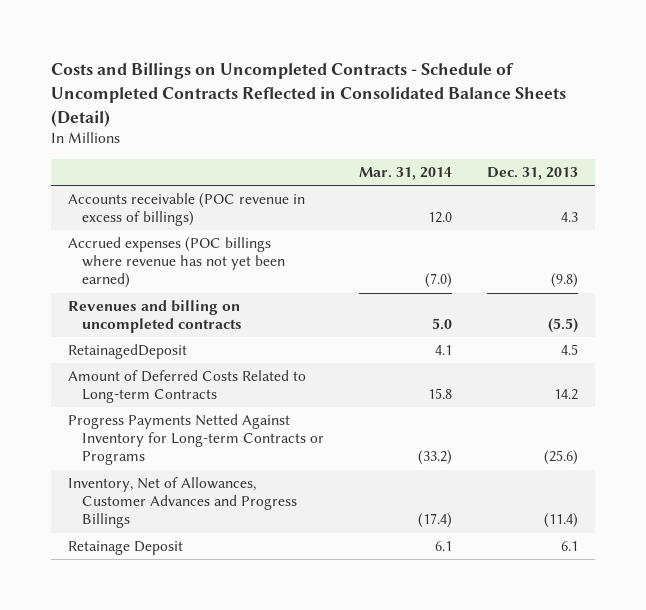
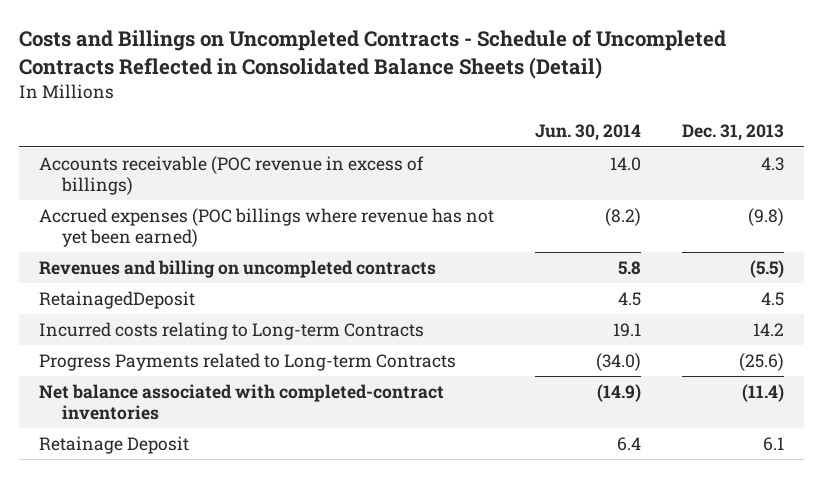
- | Mar. 31, 2014 | Dec. 31, 2013
+ | Jun. 30, 2014 | Dec. 31, 2013
- Amount of Deferred Costs Related to Long-term Contracts | 15.8 | 14.2
- Progress Payments Netted Against Inventory for Long-term Contracts or Programs | (33.2) | (25.6)
- Inventory, Net of Allowances, Customer Advances and Progress Billings | (17.4) | (11.4)
+ Incurred costs relating to Long-term Contracts | 19.1 | 14.2
+ Progress Payments related to Long-term Contracts | (34.0) | (25.6)
+ Net balance associated with completed-contract inventories | (14.9) | (11.4)

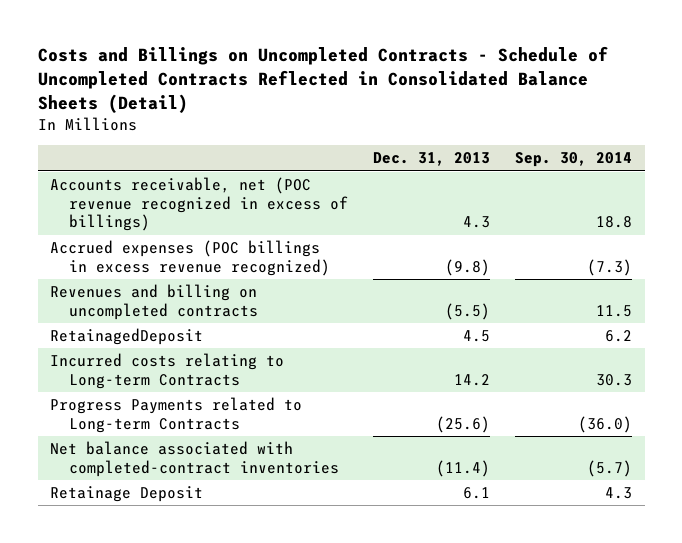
- | Jun. 30, 2014 | Dec. 31, 2013
+ | Dec. 31, 2013 | Sep. 30, 2014
- Accounts receivable (POC revenue in excess of billings) | 14.0 | 4.3
- Accrued expenses (POC billings where revenue has not yet been earned) | (8.2) | (9.8)
+ Accounts receivable, net (POC revenue recognized in excess of billings) | 4.3 | 18.8
+ Accrued expenses (POC billings in excess revenue recognized) | (9.8) | (7.3)

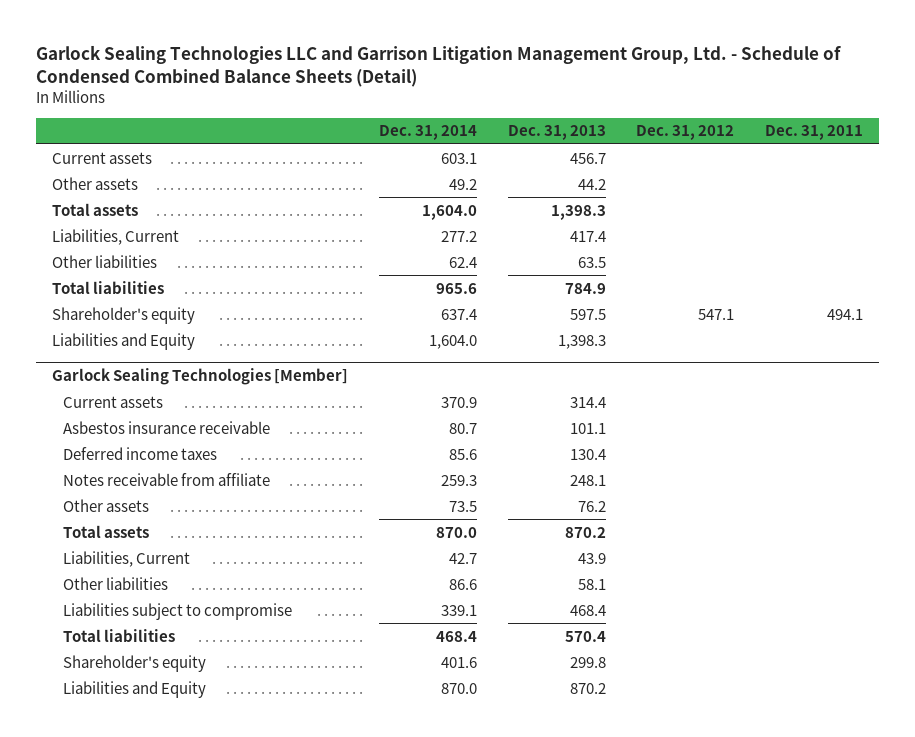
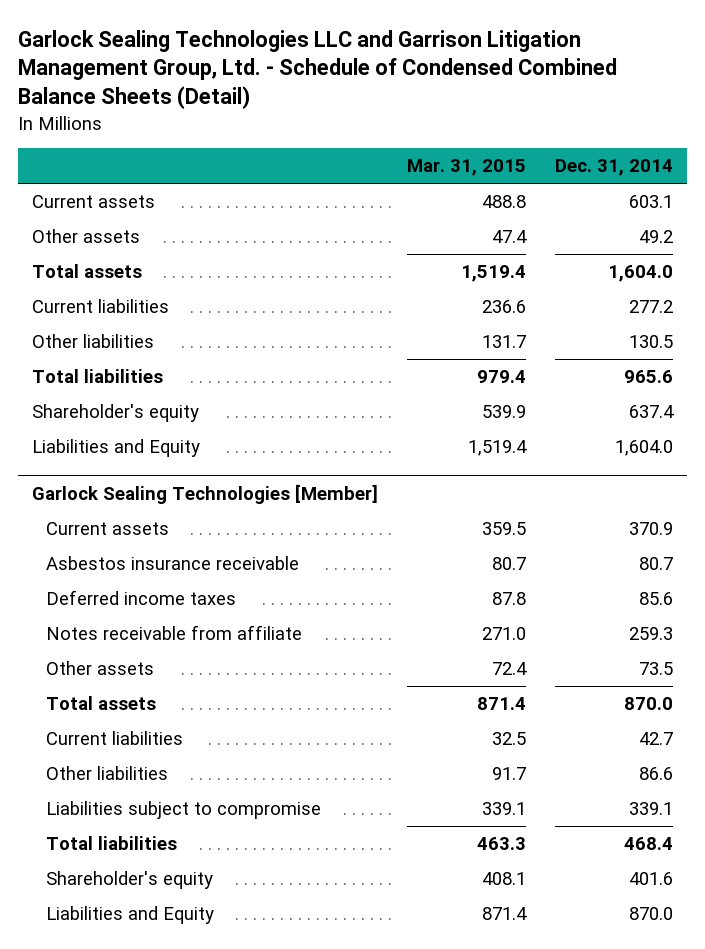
- | Dec. 31, 2014 | Dec. 31, 2013 | Dec. 31, 2012 | Dec. 31, 2011
+ | Mar. 31, 2015 | Dec. 31, 2014
- Liabilities, Current | 277.2 | 417.4 | |
- Other liabilities | 62.4 | 63.5 | |
+ Current liabilities | 236.6 | 277.2
+ Other liabilities | 131.7 | 130.5
@ Garlock Sealing Technologies [Member]
- Liabilities, Current | 42.7 | 43.9 | |
+ Current liabilities | 32.5 | 42.7

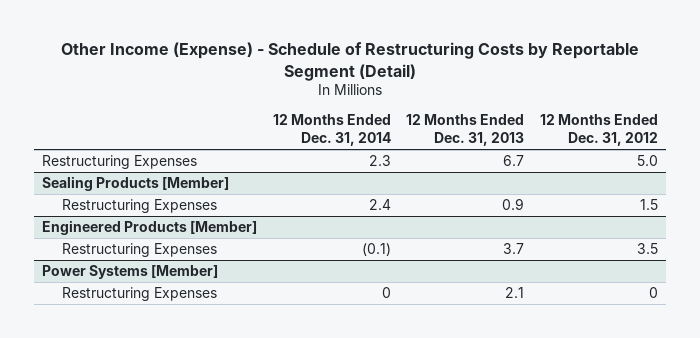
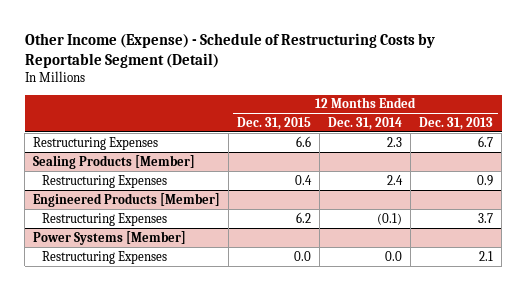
- | 12 Months Ended Dec. 31, 2014 | 12 Months Ended Dec. 31, 2013 | 12 Months Ended Dec. 31, 2012
+ | 12 Months Ended Dec. 31, 2015 | 12 Months Ended Dec. 31, 2014 | 12 Months Ended Dec. 31, 2013
@ Power Systems [Member]
- Restructuring Expenses | 0 | 2.1 | 0
+ Restructuring Expenses | 0.0 | 0.0 | 2.1

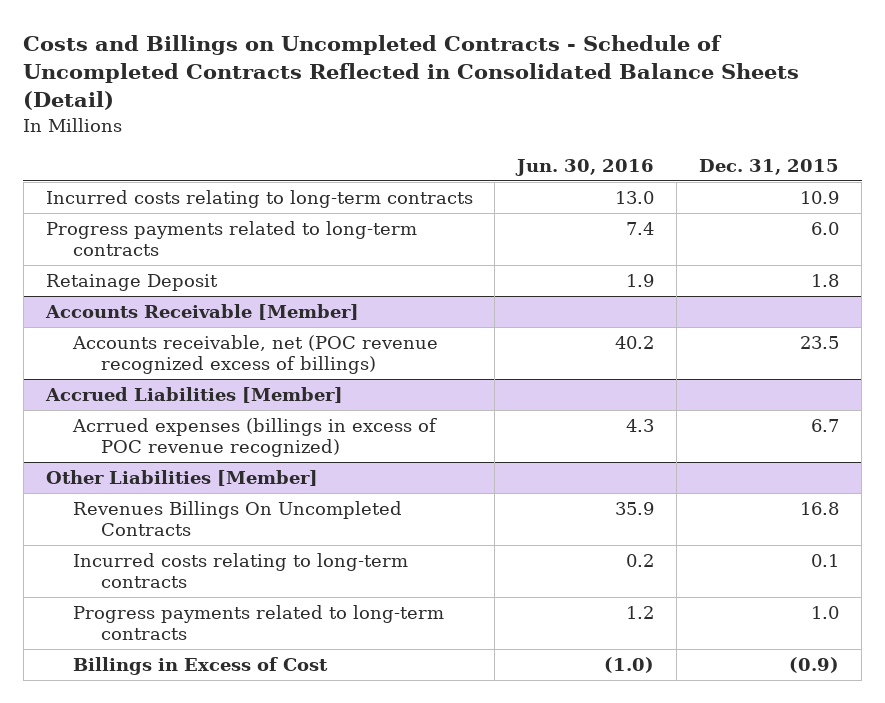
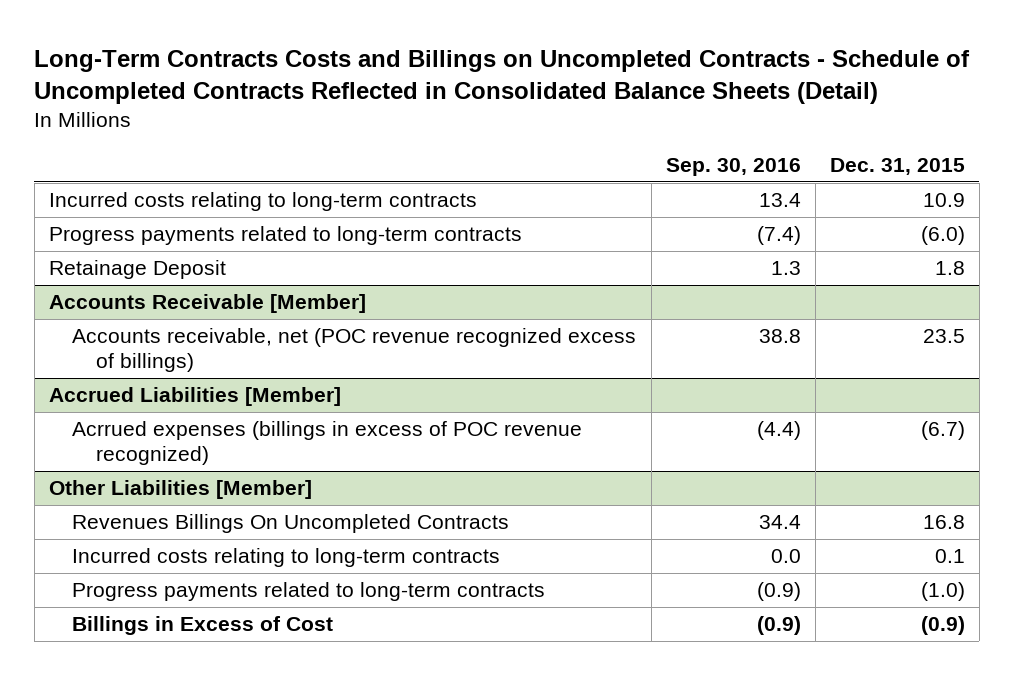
- Costs and Billings on Uncompleted Contracts - Schedule of Uncompleted Contracts Reflected in Consolidated Balance Sheets (Detail)
+ Long-Term Contracts Costs and Billings on Uncompleted Contracts - Schedule of Uncompleted Contracts Reflected in Consolidated Balance Sheets (Detail)
- | Jun. 30, 2016 | Dec. 31, 2015
+ | Sep. 30, 2016 | Dec. 31, 2015
- Progress payments related to long-term contracts | 7.4 | 6.0
+ Progress payments related to long-term contracts | (7.4) | (6.0)
@ Accrued Liabilities [Member]
- Acrrued expenses (billings in excess of POC revenue recognized) | 4.3 | 6.7
+ Acrrued expenses (billings in excess of POC revenue recognized) | (4.4) | (6.7)
@ Other Liabilities [Member]
- Progress payments related to long-term contracts | 1.2 | 1.0
+ Progress payments related to long-term contracts | (0.9) | (1.0)

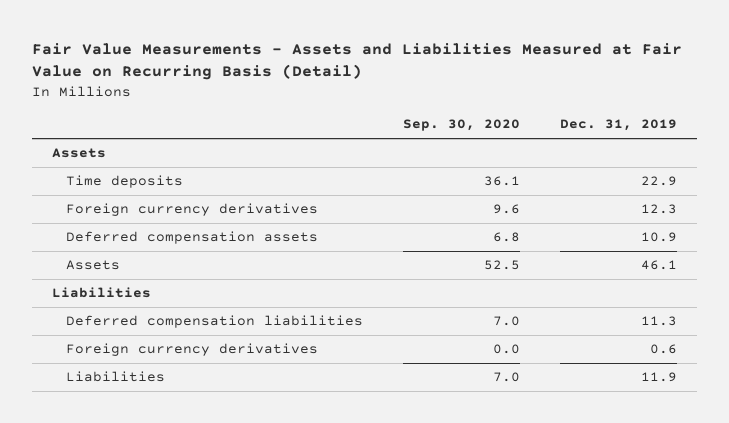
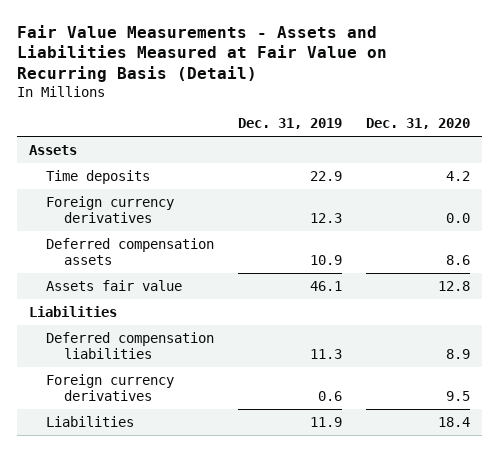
- | Sep. 30, 2020 | Dec. 31, 2019
+ | Dec. 31, 2019 | Dec. 31, 2020
- Assets | 52.5 | 46.1
+ Assets fair value | 46.1 | 12.8

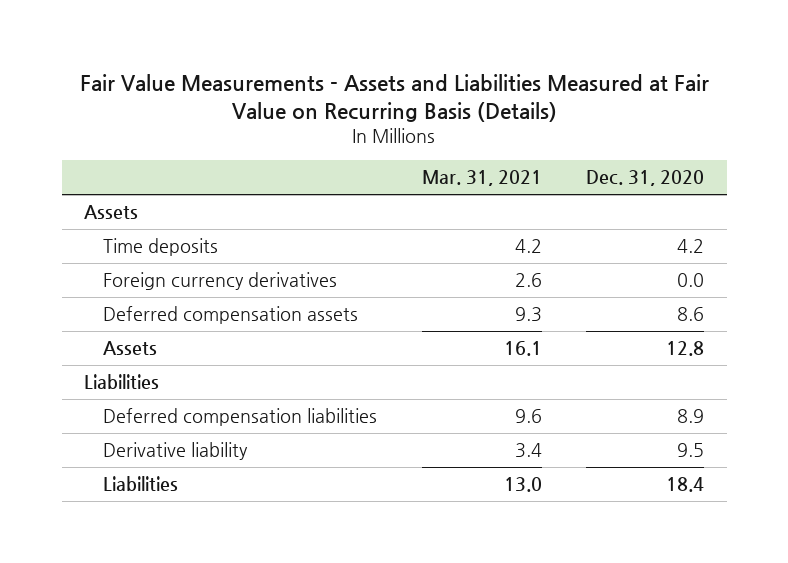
- Fair Value Measurements - Assets and Liabilities Measured at Fair Value on Recurring Basis (Detail)
+ Fair Value Measurements - Assets and Liabilities Measured at Fair Value on Recurring Basis (Details)
- | Dec. 31, 2019 | Dec. 31, 2020
+ | Mar. 31, 2021 | Dec. 31, 2020
- Assets fair value | 46.1 | 12.8
+ Assets | 16.1 | 12.8
- Foreign currency derivatives | 0.6 | 9.5
+ Derivative liability | 3.4 | 9.5

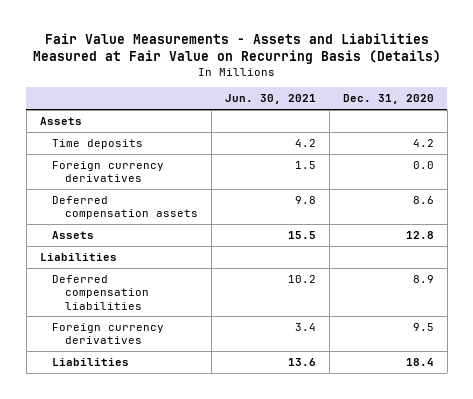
- | Mar. 31, 2021 | Dec. 31, 2020
+ | Jun. 30, 2021 | Dec. 31, 2020
- Derivative liability | 3.4 | 9.5
+ Foreign currency derivatives | 3.4 | 9.5

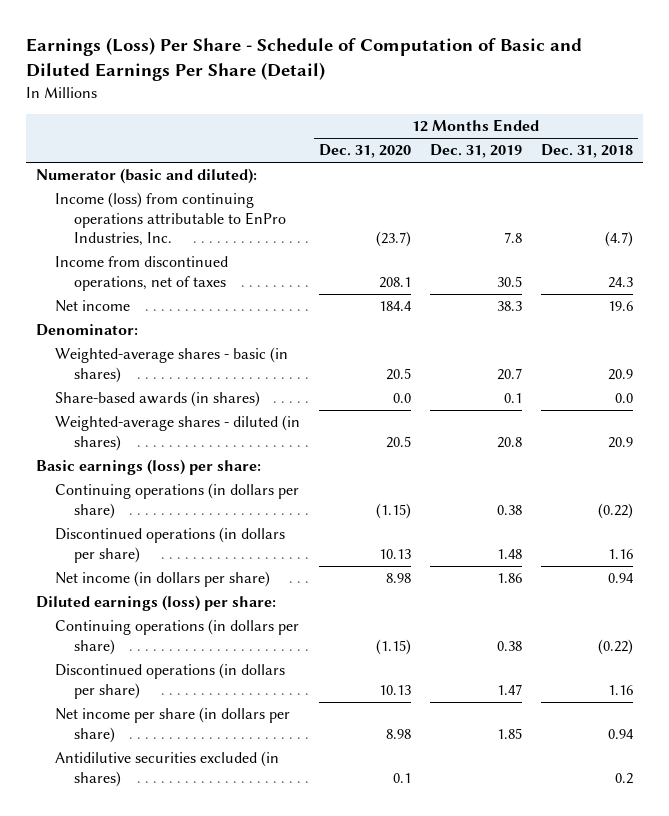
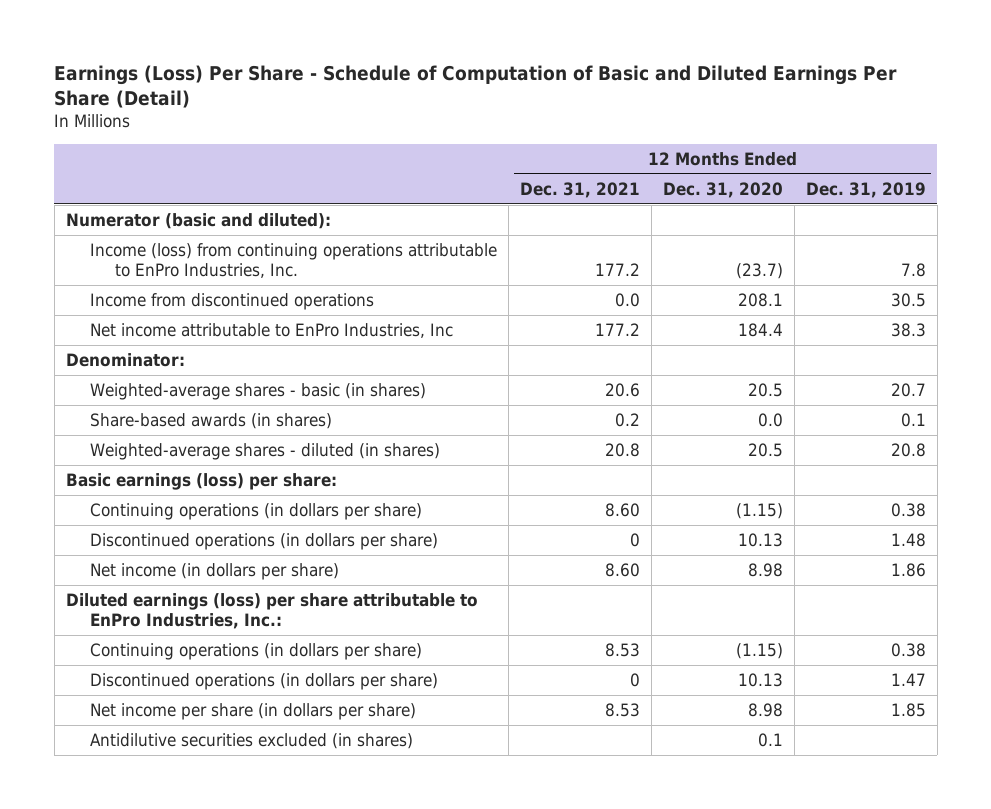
- | 12 Months Ended Dec. 31, 2020 | 12 Months Ended Dec. 31, 2019 | 12 Months Ended Dec. 31, 2018
+ | 12 Months Ended Dec. 31, 2021 | 12 Months Ended Dec. 31, 2020 | 12 Months Ended Dec. 31, 2019
- Income from discontinued operations, net of taxes | 208.1 | 30.5 | 24.3
- Net income | 184.4 | 38.3 | 19.6
+ Income from discontinued operations | 0.0 | 208.1 | 30.5
+ Net income attributable to EnPro Industries, Inc | 177.2 | 184.4 | 38.3
- Diluted earnings (loss) per share:
+ Diluted earnings (loss) per share attributable to EnPro Industries, Inc.:

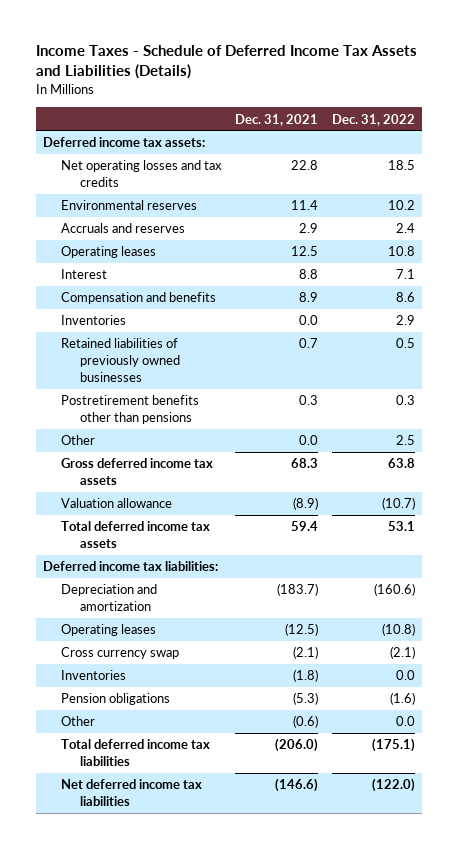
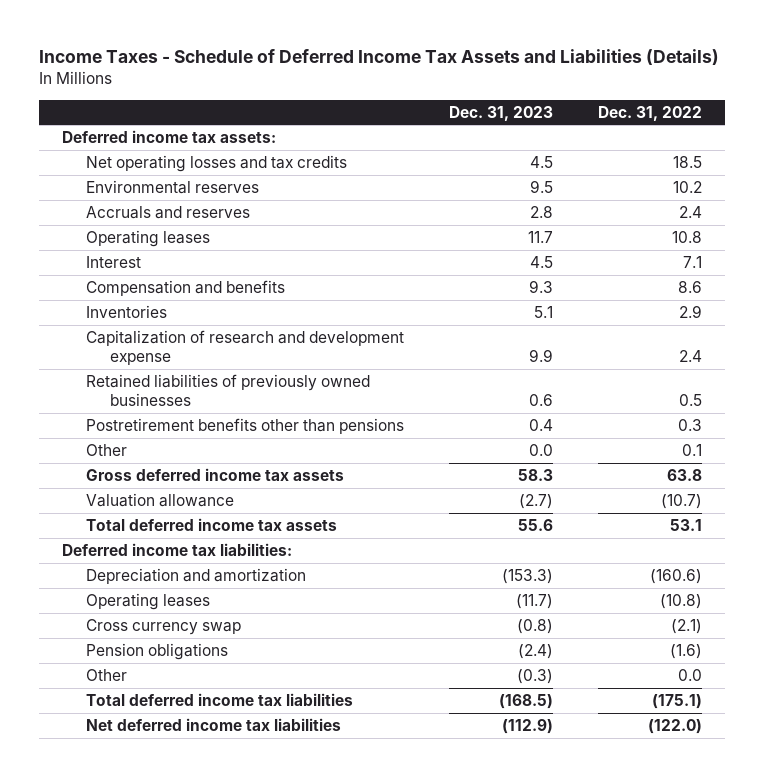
- | Dec. 31, 2021 | Dec. 31, 2022
+ | Dec. 31, 2023 | Dec. 31, 2022
+ Capitalization of research and development expense | 9.9 | 2.4
- Other | 0.0 | 2.5
+ Other | 0.0 | 0.1
- Inventories | (1.8) | 0.0

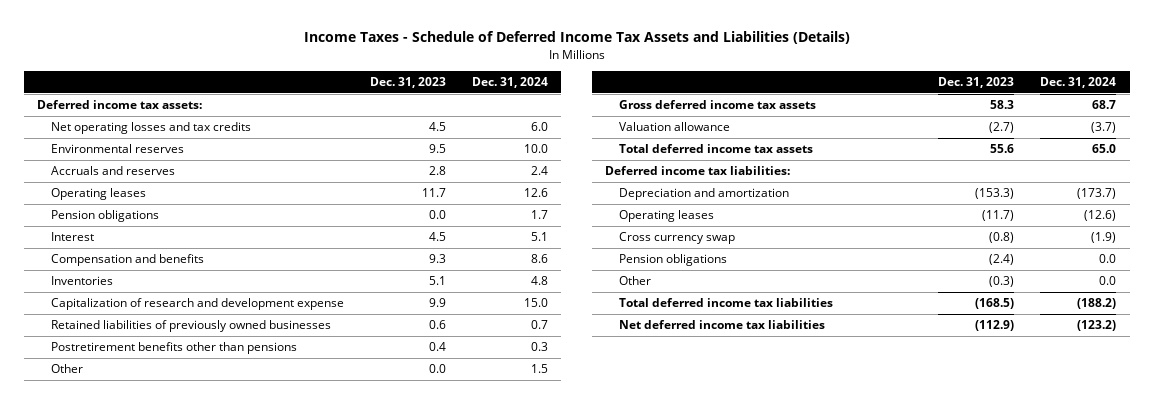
- | Dec. 31, 2023 | Dec. 31, 2022
+ | Dec. 31, 2023 | Dec. 31, 2024
+ Pension obligations | 0.0 | 1.7

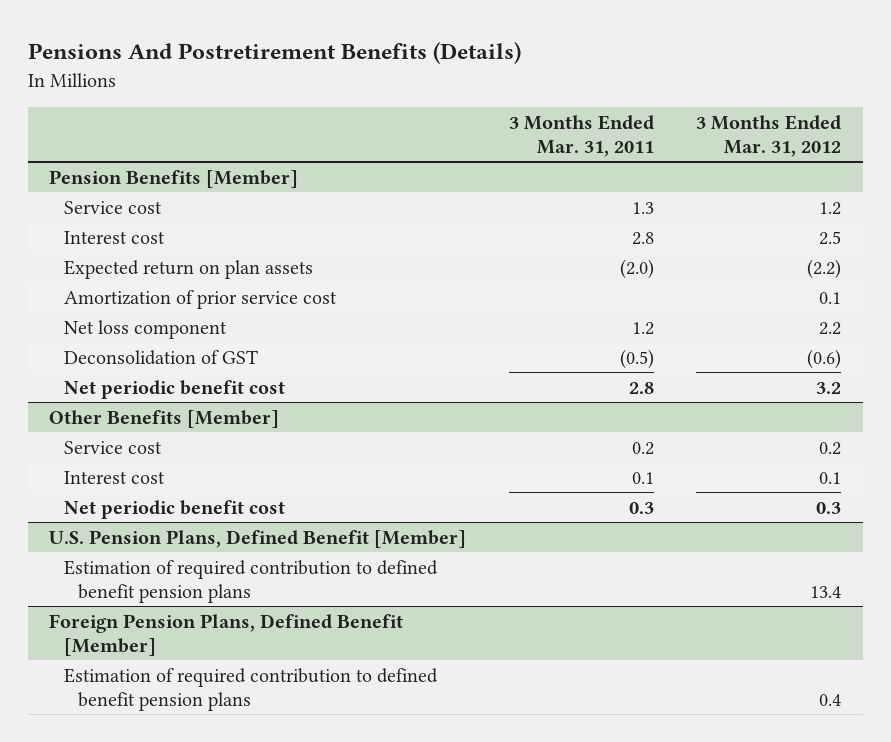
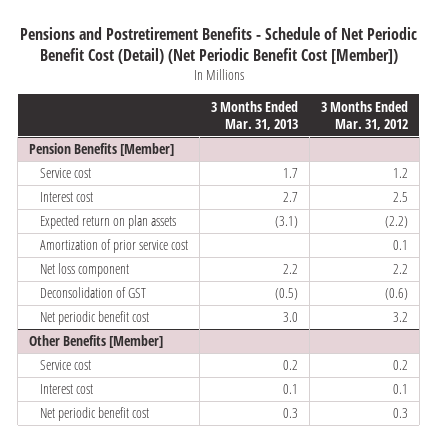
- Pensions And Postretirement Benefits (Details)
+ Pensions and Postretirement Benefits - Schedule of Net Periodic Benefit Cost (Detail) (Net Periodic Benefit Cost [Member])
- | 3 Months Ended Mar. 31, 2011 | 3 Months Ended Mar. 31, 2012
+ | 3 Months Ended Mar. 31, 2013 | 3 Months Ended Mar. 31, 2012
- U.S. Pension Plans, Defined Benefit [Member]
- Estimation of required contribution to defined benefit pension plans | | 13.4
- Foreign Pension Plans, Defined Benefit [Member]
- Estimation of required contribution to defined benefit pension plans | | 0.4

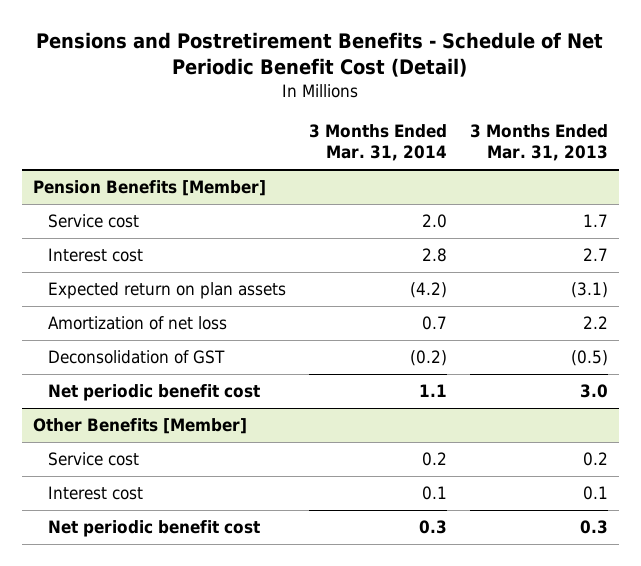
- Pensions and Postretirement Benefits - Schedule of Net Periodic Benefit Cost (Detail) (Net Periodic Benefit Cost [Member])
+ Pensions and Postretirement Benefits - Schedule of Net Periodic Benefit Cost (Detail)
- | 3 Months Ended Mar. 31, 2013 | 3 Months Ended Mar. 31, 2012
+ | 3 Months Ended Mar. 31, 2014 | 3 Months Ended Mar. 31, 2013
@ Pension Benefits [Member]
- Amortization of prior service cost | | 0.1
- Net loss component | 2.2 | 2.2
+ Amortization of net loss | 0.7 | 2.2

